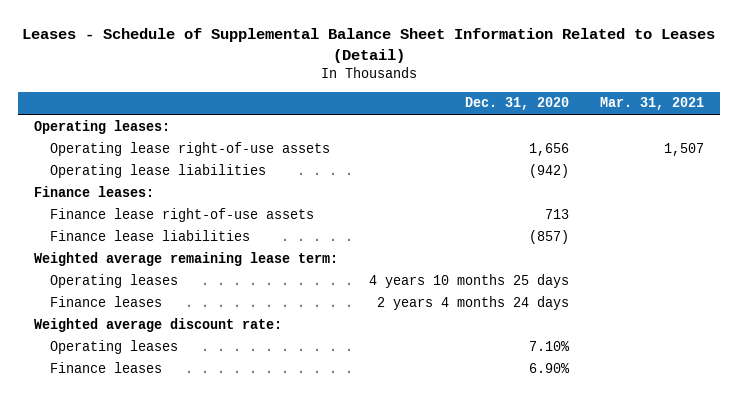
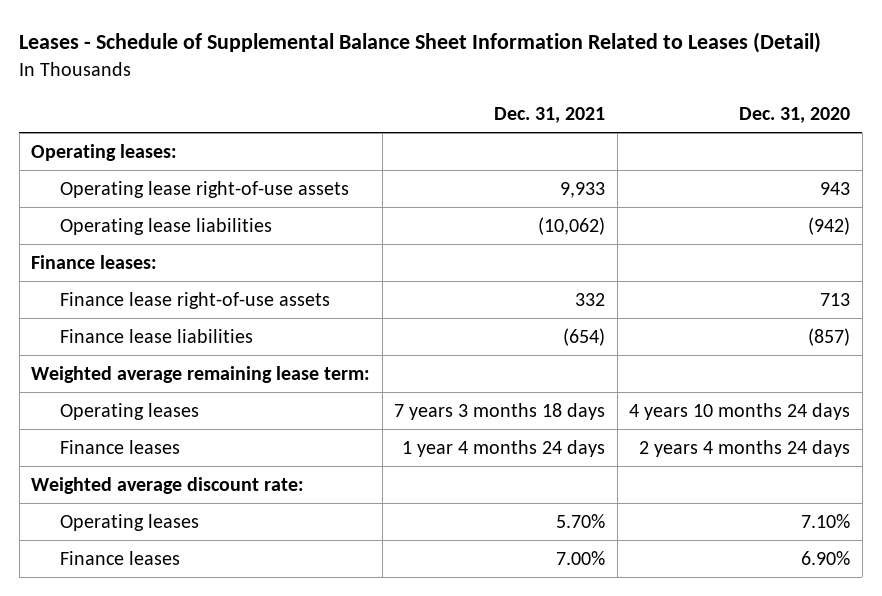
- | Dec. 31, 2020 | Mar. 31, 2021
+ | Dec. 31, 2021 | Dec. 31, 2020
- Operating lease right-of-use assets | 1,656 | 1,507
+ Operating lease right-of-use assets | 9,933 | 943
- Operating leases | 4 years 10 months 25 days |
+ Operating leases | 7 years 3 months 18 days | 4 years 10 months 24 days

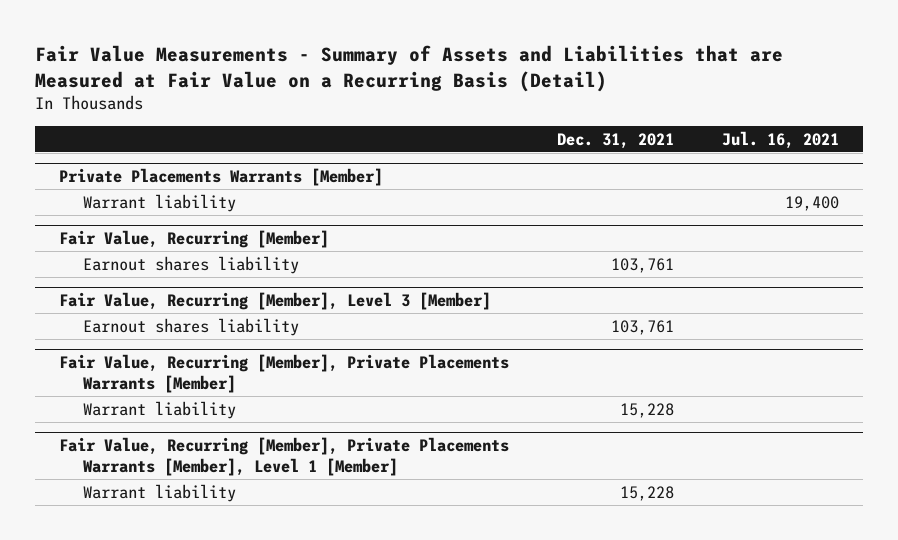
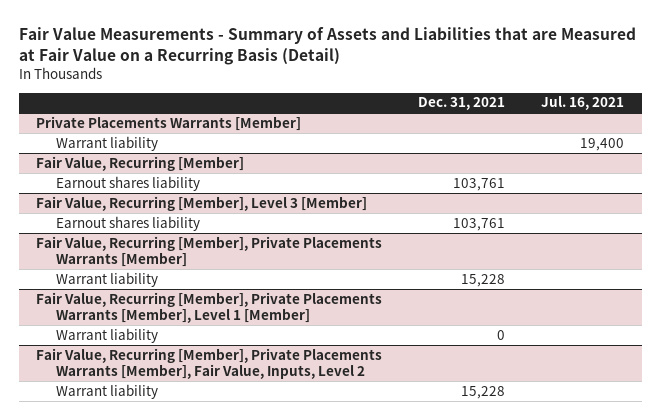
@ Fair Value, Recurring [Member], Private Placements Warrants [Member], Level 1 [Member]
+ Warrant liability | 0 |
+ Fair Value, Recurring [Member], Private Placements Warrants [Member], Fair Value, Inputs, Level 2

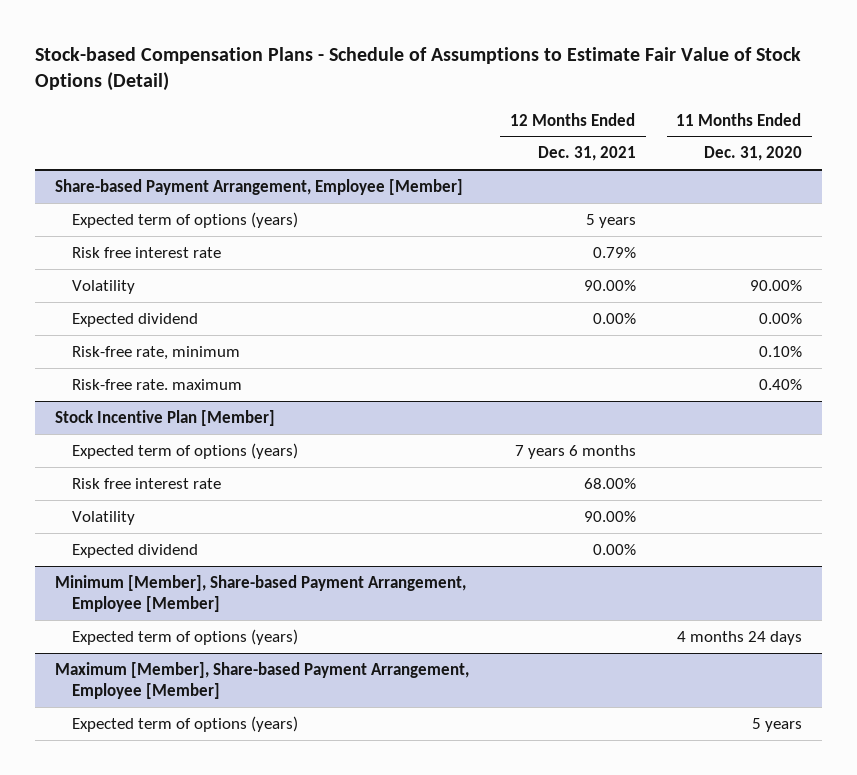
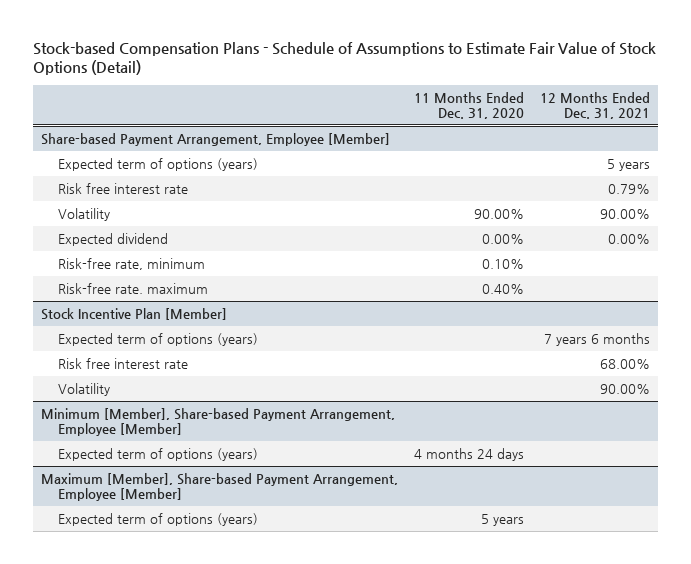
- | 12 Months Ended Dec. 31, 2021 | 11 Months Ended Dec. 31, 2020
+ | 11 Months Ended Dec. 31, 2020 | 12 Months Ended Dec. 31, 2021
@ Stock Incentive Plan [Member]
- Expected dividend | 0.00% |

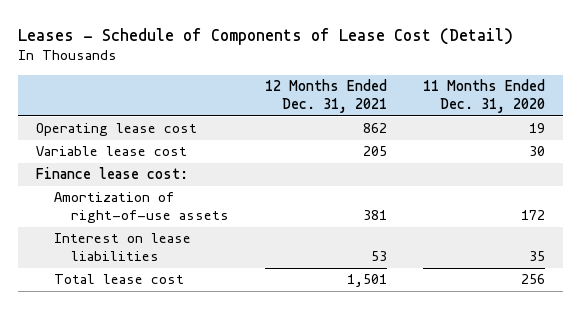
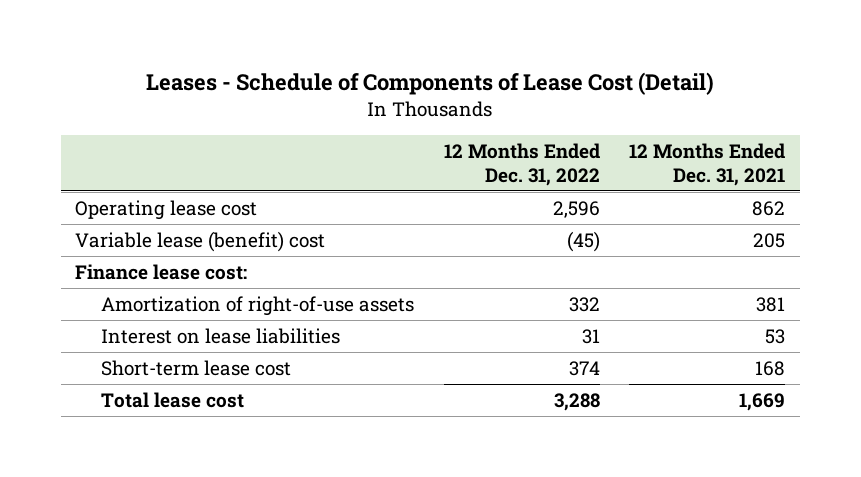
- | 12 Months Ended Dec. 31, 2021 | 11 Months Ended Dec. 31, 2020
+ | 12 Months Ended Dec. 31, 2022 | 12 Months Ended Dec. 31, 2021
- Variable lease cost | 205 | 30
+ Variable lease (benefit) cost | (45) | 205
- Total lease cost | 1,501 | 256
+ Short-term lease cost | 374 | 168
+ Total lease cost | 3,288 | 1,669

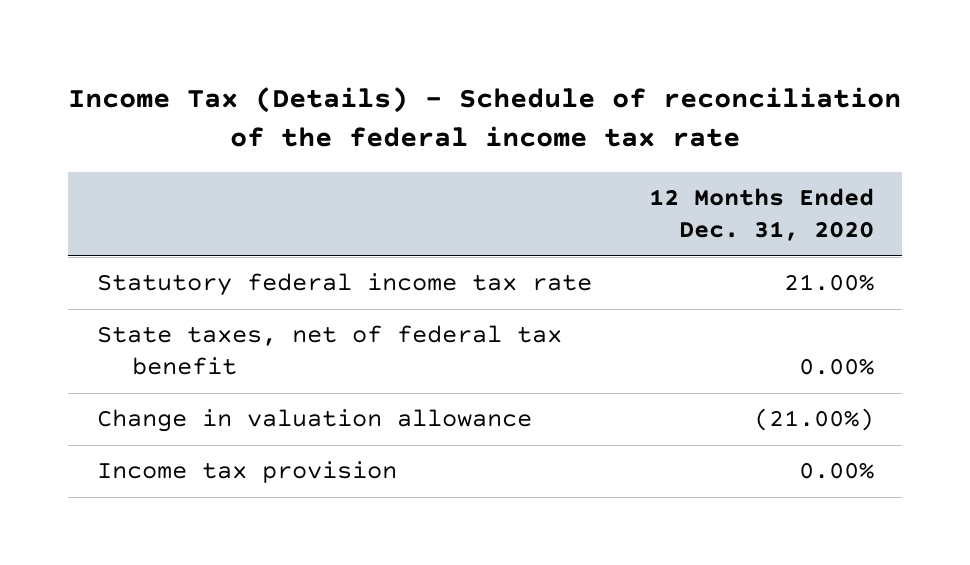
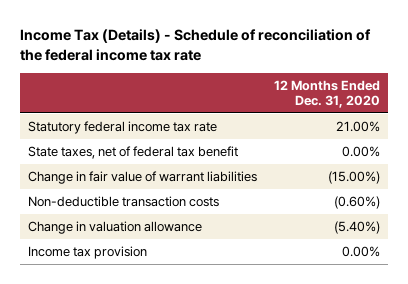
- Change in valuation allowance | (21.00%)
+ Change in fair value of warrant liabilities | (15.00%)
+ Non-deductible transaction costs | (0.60%)
+ Change in valuation allowance | (5.40%)

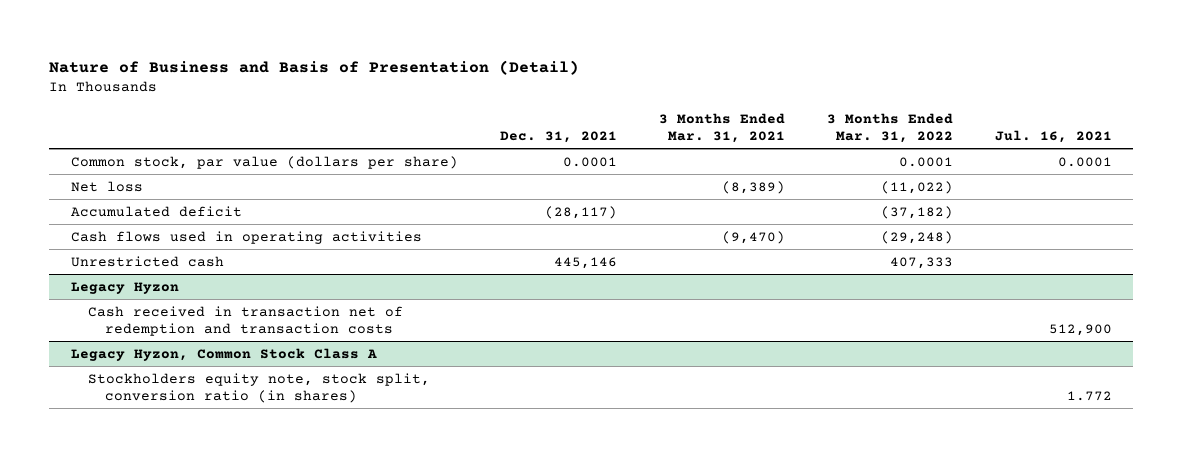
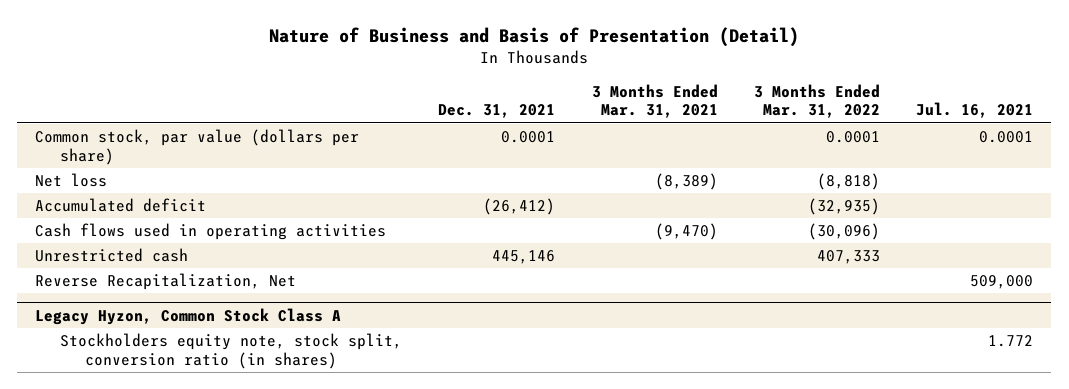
- Net loss | | (8,389) | (11,022) |
- Accumulated deficit | (28,117) | | (37,182) |
- Cash flows used in operating activities | | (9,470) | (29,248) |
+ Net loss | | (8,389) | (8,818) |
+ Accumulated deficit | (26,412) | | (32,935) |
+ Cash flows used in operating activities | | (9,470) | (30,096) |
- Legacy Hyzon
- Cash received in transaction net of redemption and transaction costs | | | | 512,900
+ Reverse Recapitalization, Net | | | | 509,000

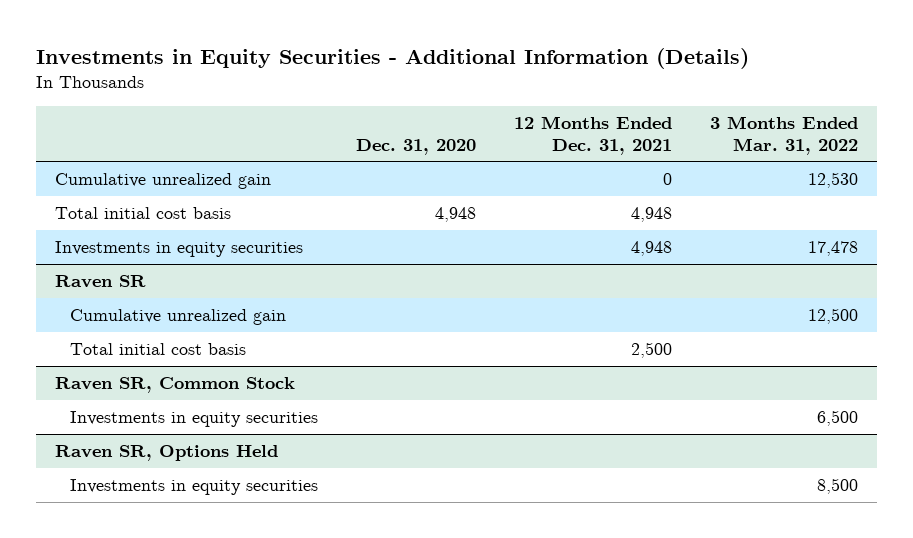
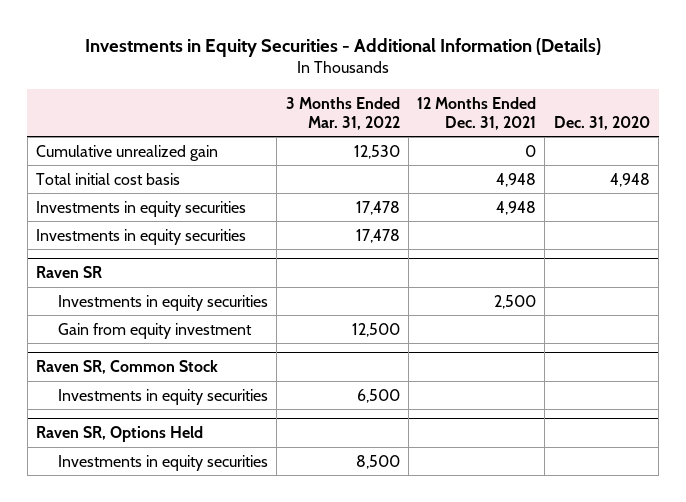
- | Dec. 31, 2020 | 12 Months Ended Dec. 31, 2021 | 3 Months Ended Mar. 31, 2022
+ | 3 Months Ended Mar. 31, 2022 | 12 Months Ended Dec. 31, 2021 | Dec. 31, 2020
+ Investments in equity securities | 17,478 | |
@ Raven SR
- Cumulative unrealized gain | | | 12,500
- Total initial cost basis | | 2,500 |
+ Investments in equity securities | | 2,500 |
+ Gain from equity investment | 12,500 | |

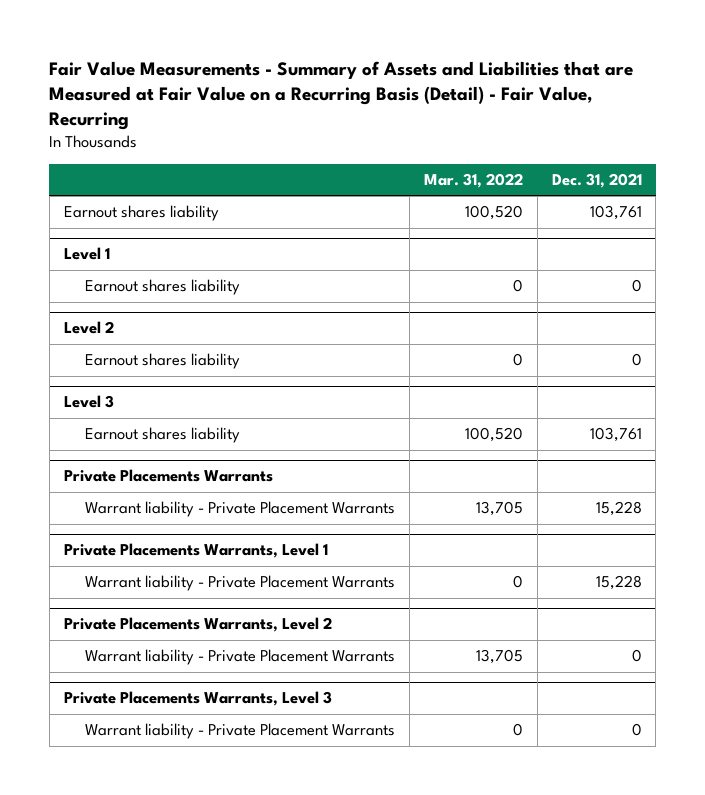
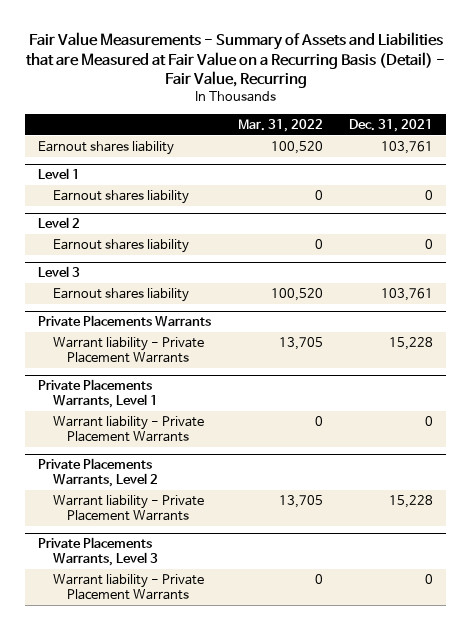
@ Private Placements Warrants, Level 1
- Warrant liability - Private Placement Warrants | 0 | 15,228
+ Warrant liability - Private Placement Warrants | 0 | 0
@ Private Placements Warrants, Level 2
- Warrant liability - Private Placement Warrants | 13,705 | 0
+ Warrant liability - Private Placement Warrants | 13,705 | 15,228

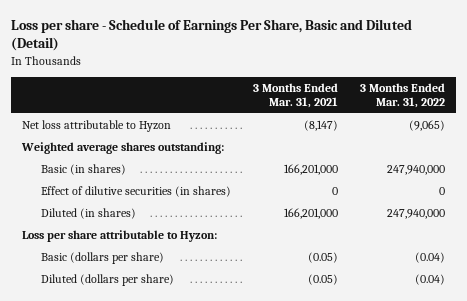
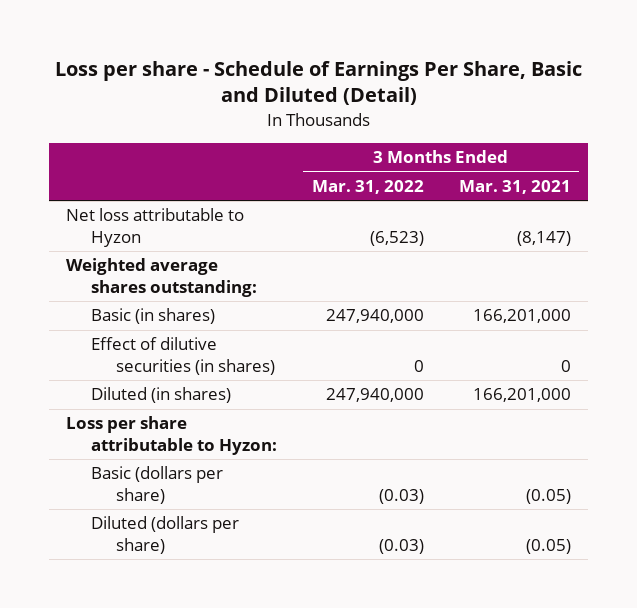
- | 3 Months Ended Mar. 31, 2021 | 3 Months Ended Mar. 31, 2022
+ | 3 Months Ended Mar. 31, 2022 | 3 Months Ended Mar. 31, 2021
- Net loss attributable to Hyzon | (8,147) | (9,065)
+ Net loss attributable to Hyzon | (6,523) | (8,147)
- Basic (dollars per share) | (0.05) | (0.04)
- Diluted (dollars per share) | (0.05) | (0.04)
+ Basic (dollars per share) | (0.03) | (0.05)
+ Diluted (dollars per share) | (0.03) | (0.05)

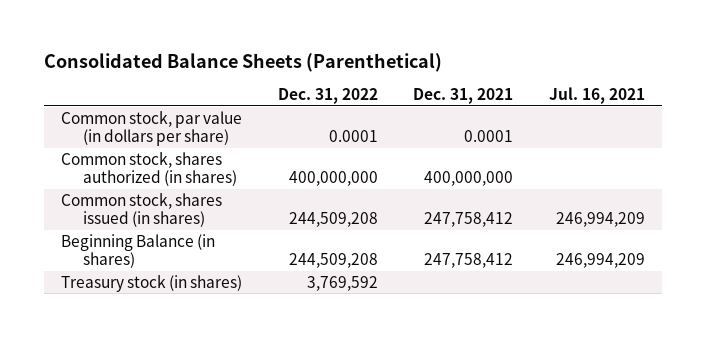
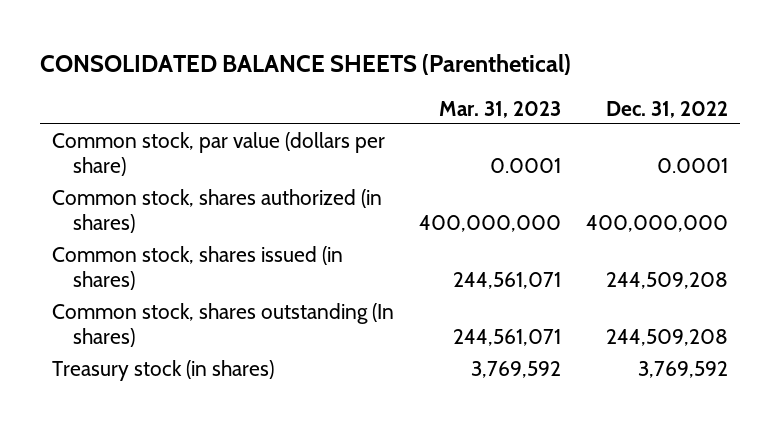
- Consolidated Balance Sheets (Parenthetical)
+ CONSOLIDATED BALANCE SHEETS (Parenthetical)
- | Dec. 31, 2022 | Dec. 31, 2021 | Jul. 16, 2021
+ | Mar. 31, 2023 | Dec. 31, 2022
- Common stock, par value (in dollars per share) | 0.0001 | 0.0001 |
+ Common stock, par value (dollars per share) | 0.0001 | 0.0001
- Beginning Balance (in shares) | 244,509,208 | 247,758,412 | 246,994,209
+ Common stock, shares outstanding (In shares) | 244,561,071 | 244,509,208

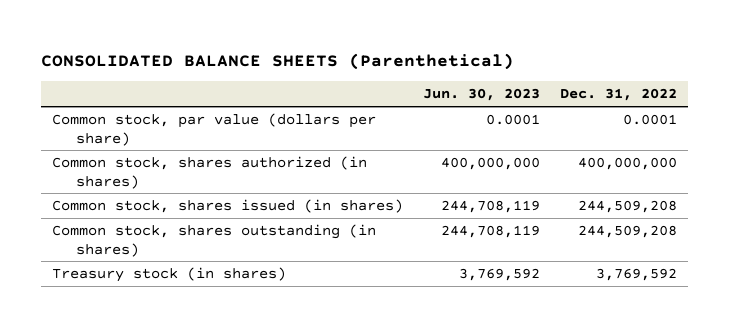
- | Mar. 31, 2023 | Dec. 31, 2022
+ | Jun. 30, 2023 | Dec. 31, 2022
- Common stock, shares outstanding (In shares) | 244,561,071 | 244,509,208
+ Common stock, shares outstanding (in shares) | 244,708,119 | 244,509,208

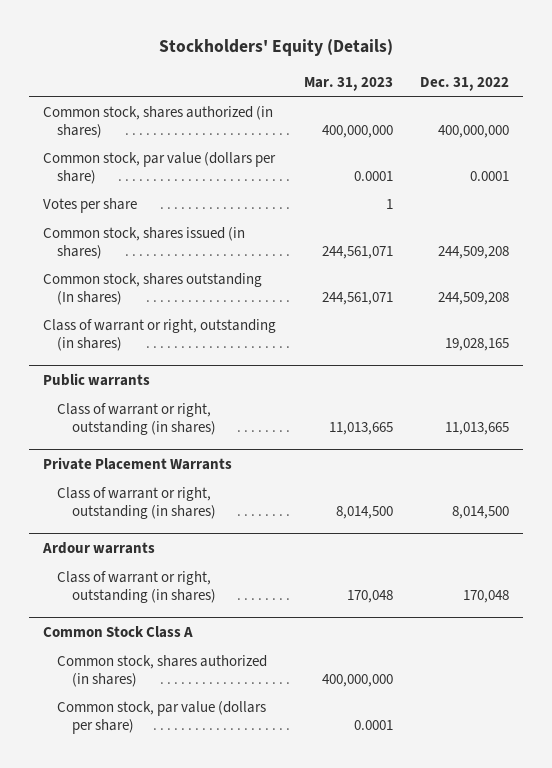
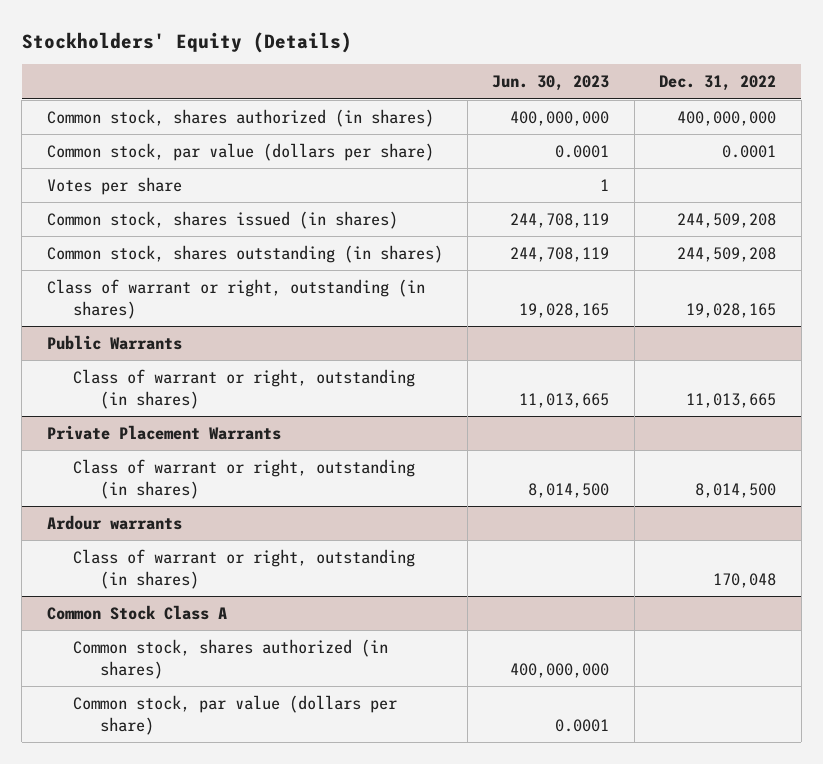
- | Mar. 31, 2023 | Dec. 31, 2022
+ | Jun. 30, 2023 | Dec. 31, 2022
- Common stock, shares outstanding (In shares) | 244,561,071 | 244,509,208
+ Common stock, shares outstanding (in shares) | 244,708,119 | 244,509,208
- Public warrants
+ Public Warrants

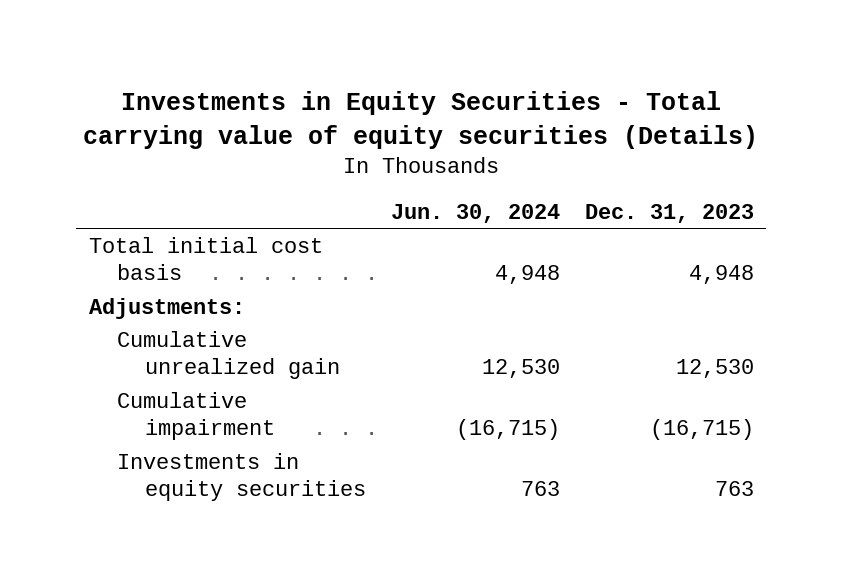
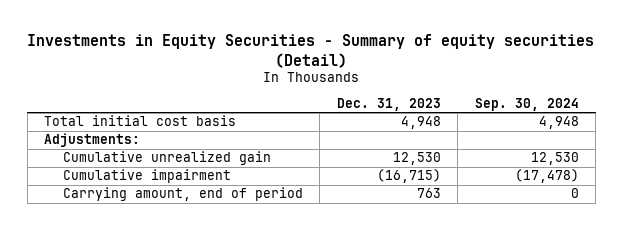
- Investments in Equity Securities - Total carrying value of equity securities (Details)
+ Investments in Equity Securities - Summary of equity securities (Detail)
- | Jun. 30, 2024 | Dec. 31, 2023
+ | Dec. 31, 2023 | Sep. 30, 2024
- Investments in equity securities | 763 | 763
+ Carrying amount, end of period | 763 | 0

